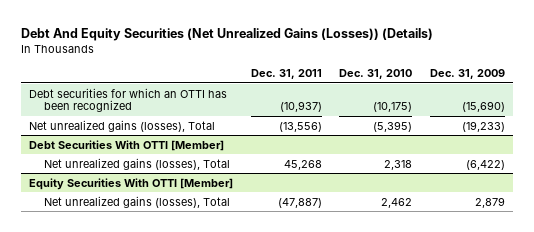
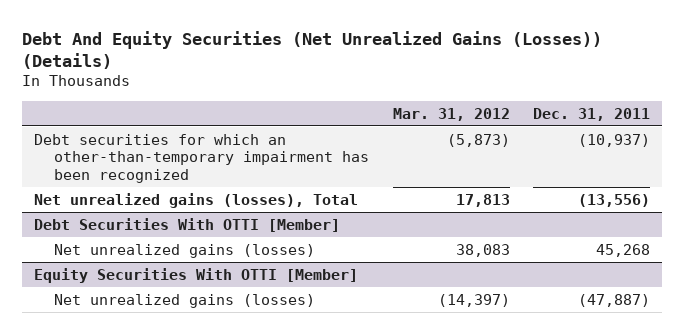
- | Dec. 31, 2011 | Dec. 31, 2010 | Dec. 31, 2009
+ | Mar. 31, 2012 | Dec. 31, 2011
- Debt securities for which an OTTI has been recognized | (10,937) | (10,175) | (15,690)
+ Debt securities for which an other-than-temporary impairment has been recognized | (5,873) | (10,937)
@ Debt Securities With OTTI [Member]
- Net unrealized gains (losses), Total | 45,268 | 2,318 | (6,422)
+ Net unrealized gains (losses) | 38,083 | 45,268
@ Equity Securities With OTTI [Member]
- Net unrealized gains (losses), Total | (47,887) | 2,462 | 2,879
+ Net unrealized gains (losses) | (14,397) | (47,887)

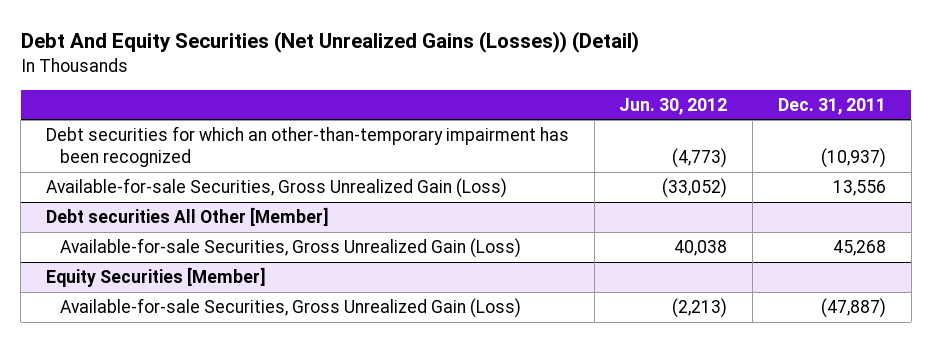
- Debt And Equity Securities (Net Unrealized Gains (Losses)) (Details)
+ Debt And Equity Securities (Net Unrealized Gains (Losses)) (Detail)
- | Mar. 31, 2012 | Dec. 31, 2011
+ | Jun. 30, 2012 | Dec. 31, 2011
- Net unrealized gains (losses), Total | 17,813 | (13,556)
- Debt Securities With OTTI [Member]
- Net unrealized gains (losses) | 38,083 | 45,268
- Equity Securities With OTTI [Member]
- Net unrealized gains (losses) | (14,397) | (47,887)
+ Available-for-sale Securities, Gross Unrealized Gain (Loss) | (33,052) | 13,556
+ Debt securities All Other [Member]
+ Available-for-sale Securities, Gross Unrealized Gain (Loss) | 40,038 | 45,268
+ Equity Securities [Member]
+ Available-for-sale Securities, Gross Unrealized Gain (Loss) | (2,213) | (47,887)

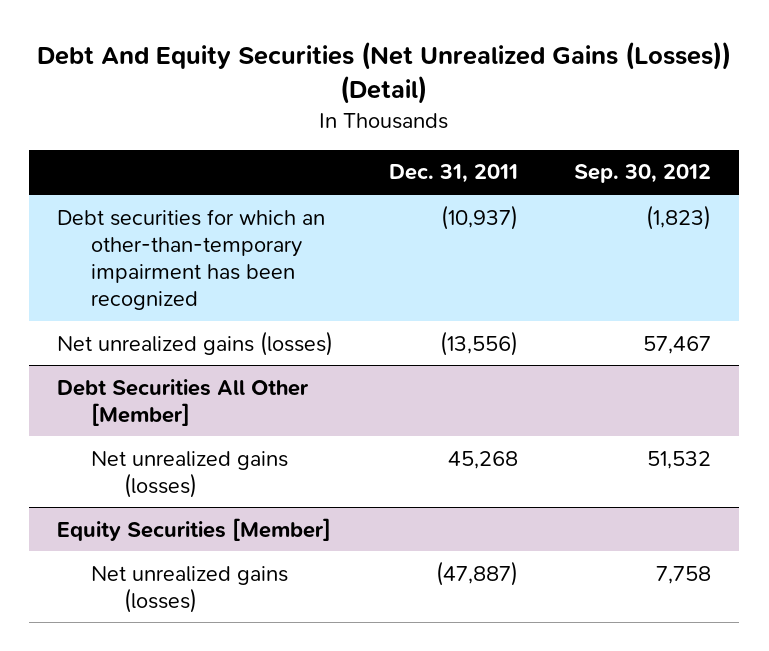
- | Jun. 30, 2012 | Dec. 31, 2011
+ | Dec. 31, 2011 | Sep. 30, 2012
- Available-for-sale Securities, Gross Unrealized Gain (Loss) | (33,052) | 13,556
- Debt securities All Other [Member]
- Available-for-sale Securities, Gross Unrealized Gain (Loss) | 40,038 | 45,268
+ Net unrealized gains (losses) | (13,556) | 57,467
+ Debt Securities All Other [Member]
+ Net unrealized gains (losses) | 45,268 | 51,532
@ Equity Securities [Member]
- Available-for-sale Securities, Gross Unrealized Gain (Loss) | (2,213) | (47,887)
+ Net unrealized gains (losses) | (47,887) | 7,758

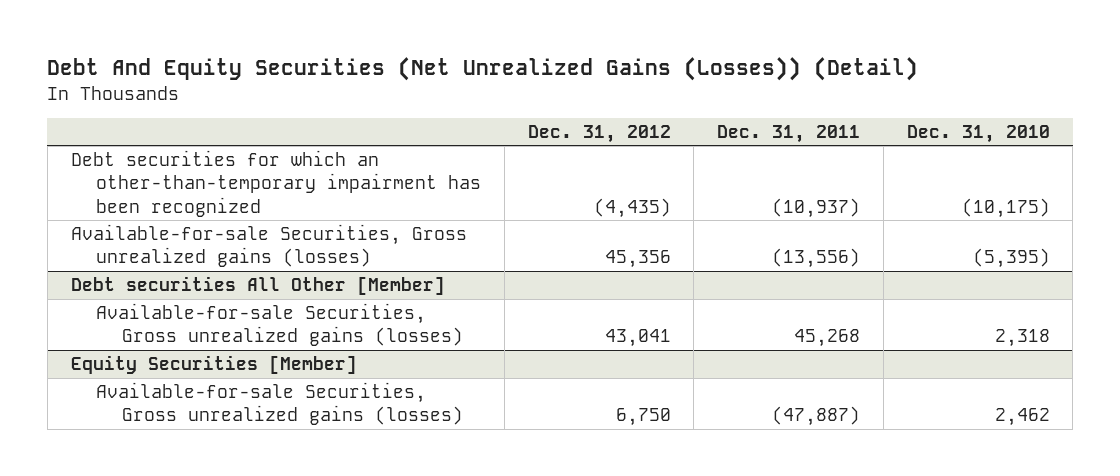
- | Dec. 31, 2011 | Sep. 30, 2012
+ | Dec. 31, 2012 | Dec. 31, 2011 | Dec. 31, 2010
- Net unrealized gains (losses) | (13,556) | 57,467
- Debt Securities All Other [Member]
- Net unrealized gains (losses) | 45,268 | 51,532
+ Available-for-sale Securities, Gross unrealized gains (losses) | 45,356 | (13,556) | (5,395)
+ Debt securities All Other [Member]
+ Available-for-sale Securities, Gross unrealized gains (losses) | 43,041 | 45,268 | 2,318
@ Equity Securities [Member]
- Net unrealized gains (losses) | (47,887) | 7,758
+ Available-for-sale Securities, Gross unrealized gains (losses) | 6,750 | (47,887) | 2,462

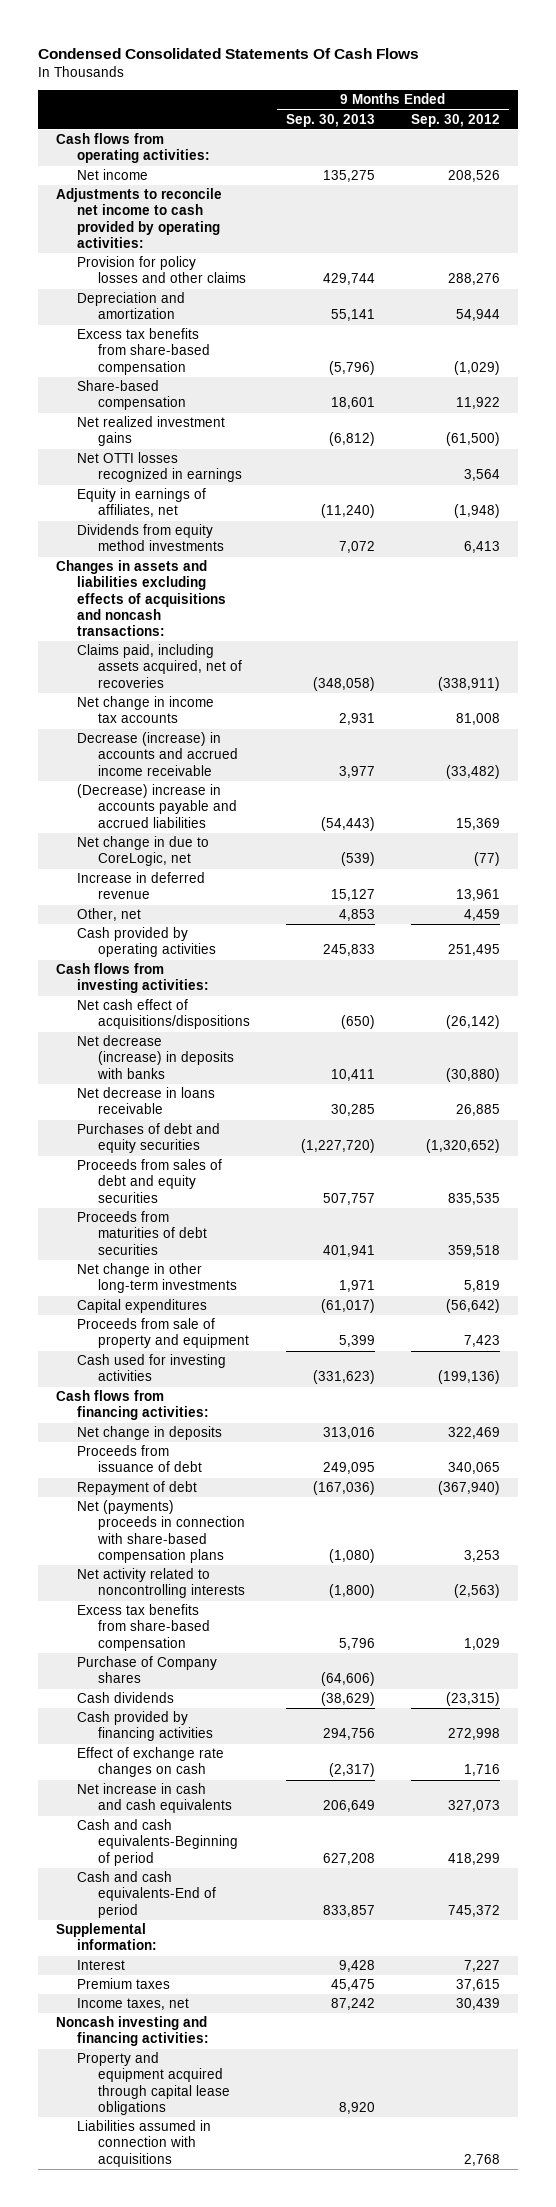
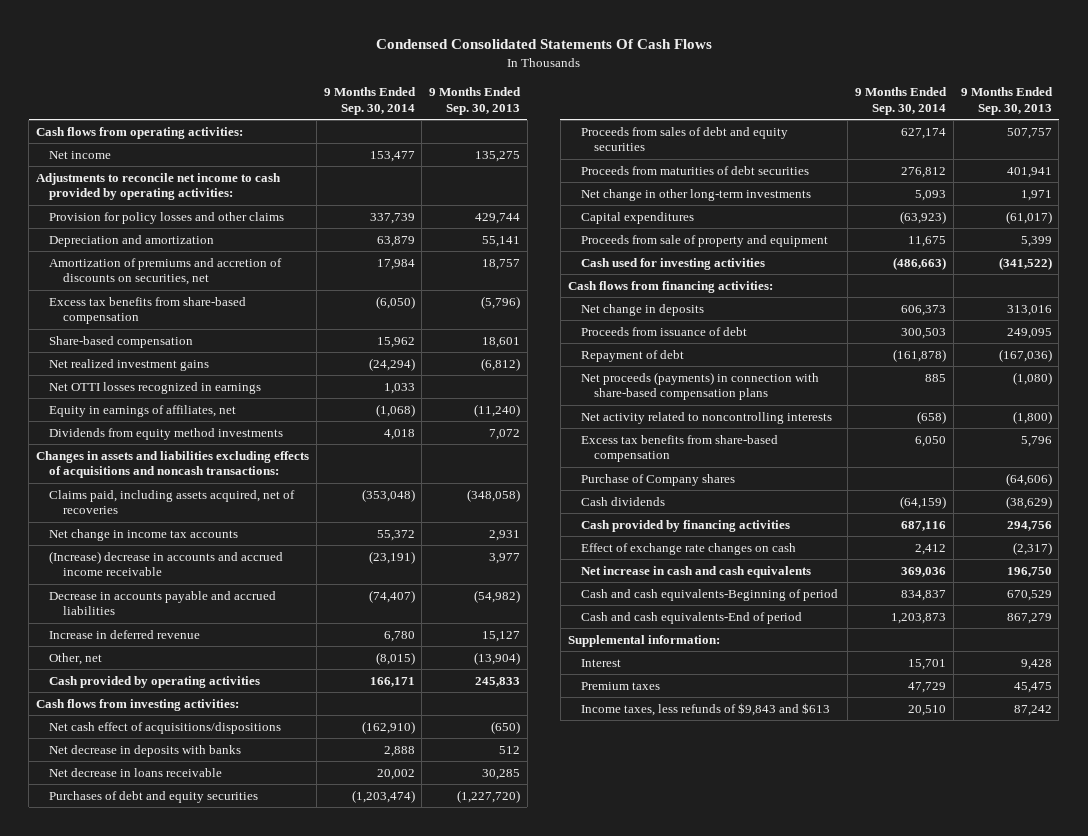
- | 9 Months Ended Sep. 30, 2013 | 9 Months Ended Sep. 30, 2012
+ | 9 Months Ended Sep. 30, 2014 | 9 Months Ended Sep. 30, 2013
+ Amortization of premiums and accretion of discounts on securities, net | 17,984 | 18,757
- Decrease (increase) in accounts and accrued income receivable | 3,977 | (33,482)
- (Decrease) increase in accounts payable and accrued liabilities | (54,443) | 15,369
- Net change in due to CoreLogic, net | (539) | (77)
+ (Increase) decrease in accounts and accrued income receivable | (23,191) | 3,977
+ Decrease in accounts payable and accrued liabilities | (74,407) | (54,982)
- Other, net | 4,853 | 4,459
+ Other, net | (8,015) | (13,904)
- Net decrease (increase) in deposits with banks | 10,411 | (30,880)
+ Net decrease in deposits with banks | 2,888 | 512
- Cash used for investing activities | (331,623) | (199,136)
+ Cash used for investing activities | (486,663) | (341,522)
- Net (payments) proceeds in connection with share-based compensation plans | (1,080) | 3,253
+ Net proceeds (payments) in connection with share-based compensation plans | 885 | (1,080)
- Net increase in cash and cash equivalents | 206,649 | 327,073
- Cash and cash equivalents-Beginning of period | 627,208 | 418,299
- Cash and cash equivalents-End of period | 833,857 | 745,372
+ Net increase in cash and cash equivalents | 369,036 | 196,750
+ Cash and cash equivalents-Beginning of period | 834,837 | 670,529
+ Cash and cash equivalents-End of period | 1,203,873 | 867,279
- Income taxes, net | 87,242 | 30,439
- Noncash investing and financing activities:
- Property and equipment acquired through capital lease obligations | 8,920 |
- Liabilities assumed in connection with acquisitions | | 2,768
+ Income taxes, less refunds of $9,843 and $613 | 20,510 | 87,242

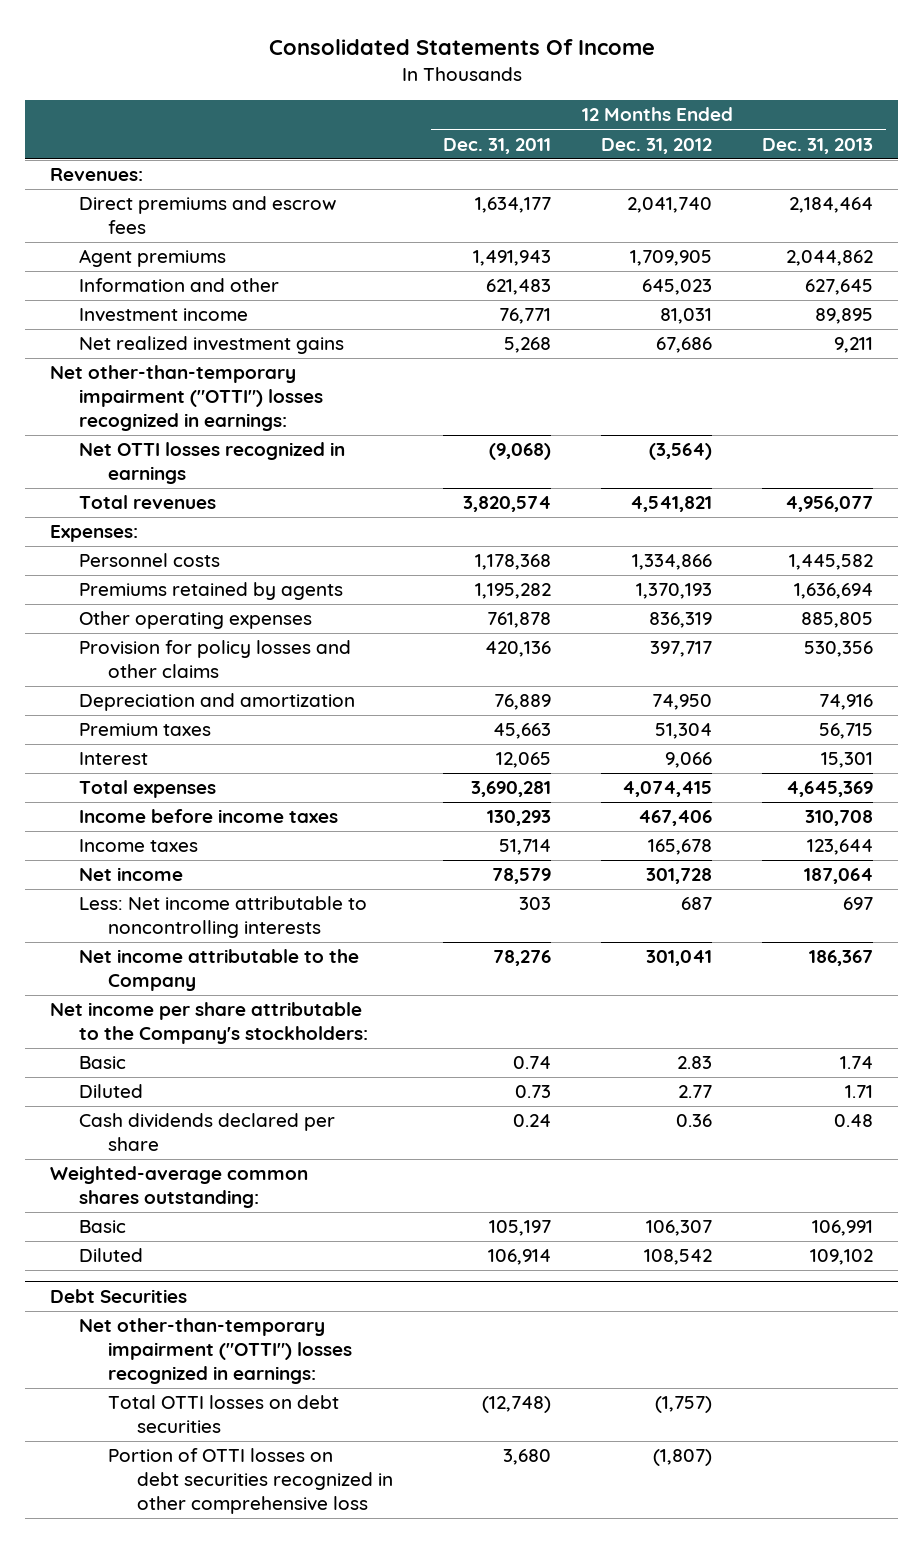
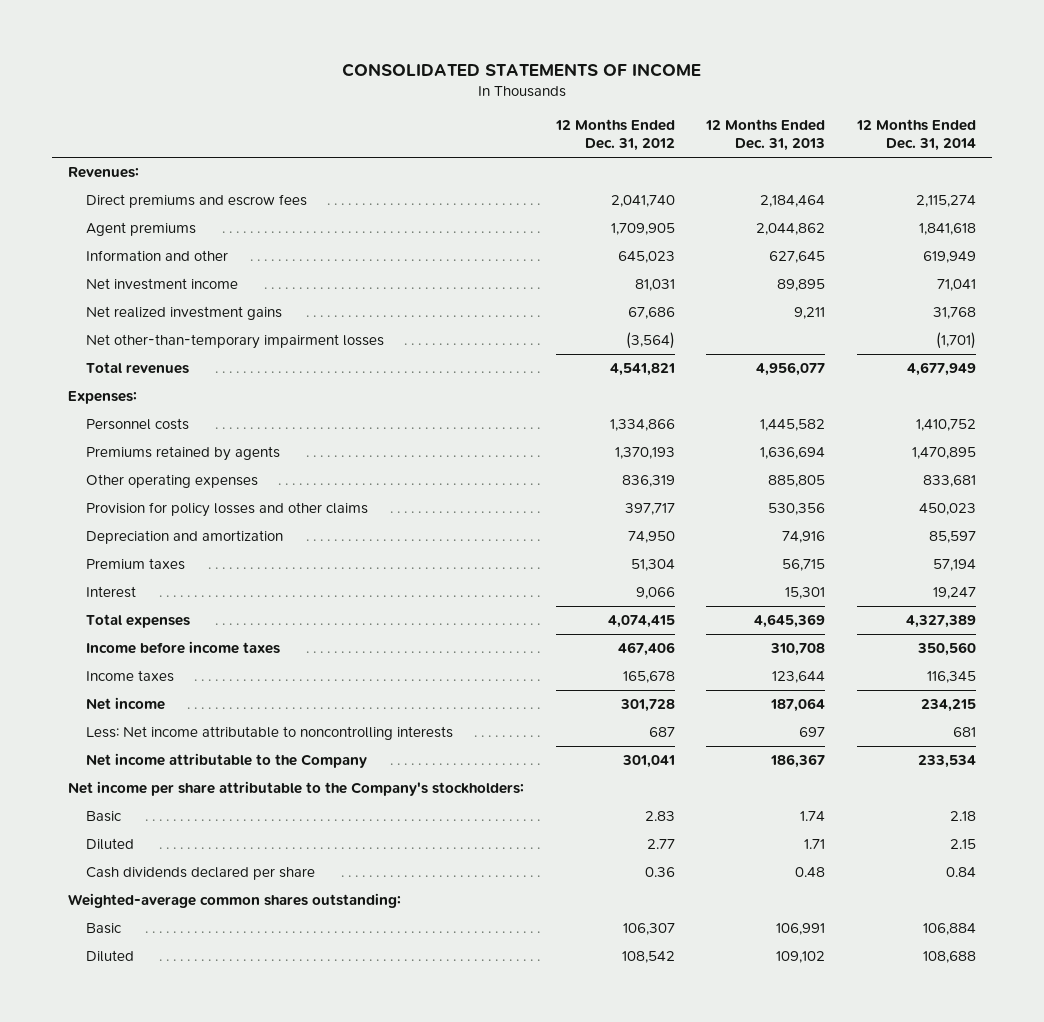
- Consolidated Statements Of Income
+ CONSOLIDATED STATEMENTS OF INCOME
- | 12 Months Ended Dec. 31, 2011 | 12 Months Ended Dec. 31, 2012 | 12 Months Ended Dec. 31, 2013
+ | 12 Months Ended Dec. 31, 2012 | 12 Months Ended Dec. 31, 2013 | 12 Months Ended Dec. 31, 2014
- Investment income | 76,771 | 81,031 | 89,895
+ Net investment income | 81,031 | 89,895 | 71,041
- Net other-than-temporary impairment ("OTTI") losses recognized in earnings:
- Net OTTI losses recognized in earnings | (9,068) | (3,564) |
+ Net other-than-temporary impairment losses | (3,564) | | (1,701)
- Debt Securities
- Net other-than-temporary impairment ("OTTI") losses recognized in earnings:
- Total OTTI losses on debt securities | (12,748) | (1,757) |
- Portion of OTTI losses on debt securities recognized in other comprehensive loss | 3,680 | (1,807) |

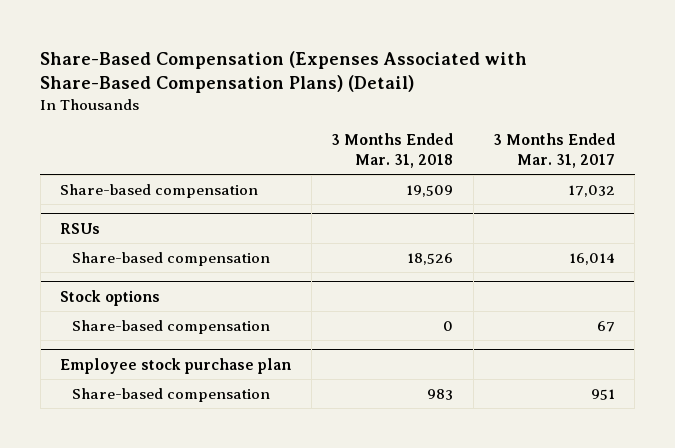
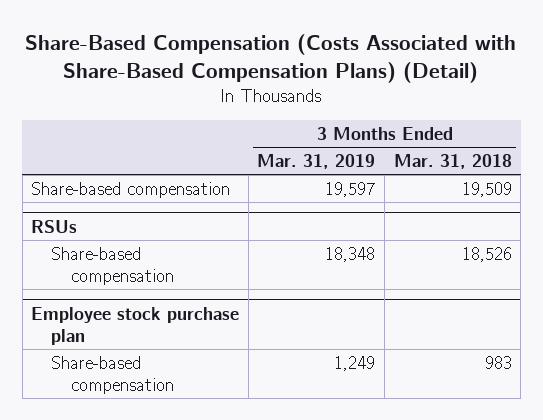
- Share-Based Compensation (Expenses Associated with Share-Based Compensation Plans) (Detail)
+ Share-Based Compensation (Costs Associated with Share-Based Compensation Plans) (Detail)
- | 3 Months Ended Mar. 31, 2018 | 3 Months Ended Mar. 31, 2017
+ | 3 Months Ended Mar. 31, 2019 | 3 Months Ended Mar. 31, 2018
- Stock options
- Share-based compensation | 0 | 67

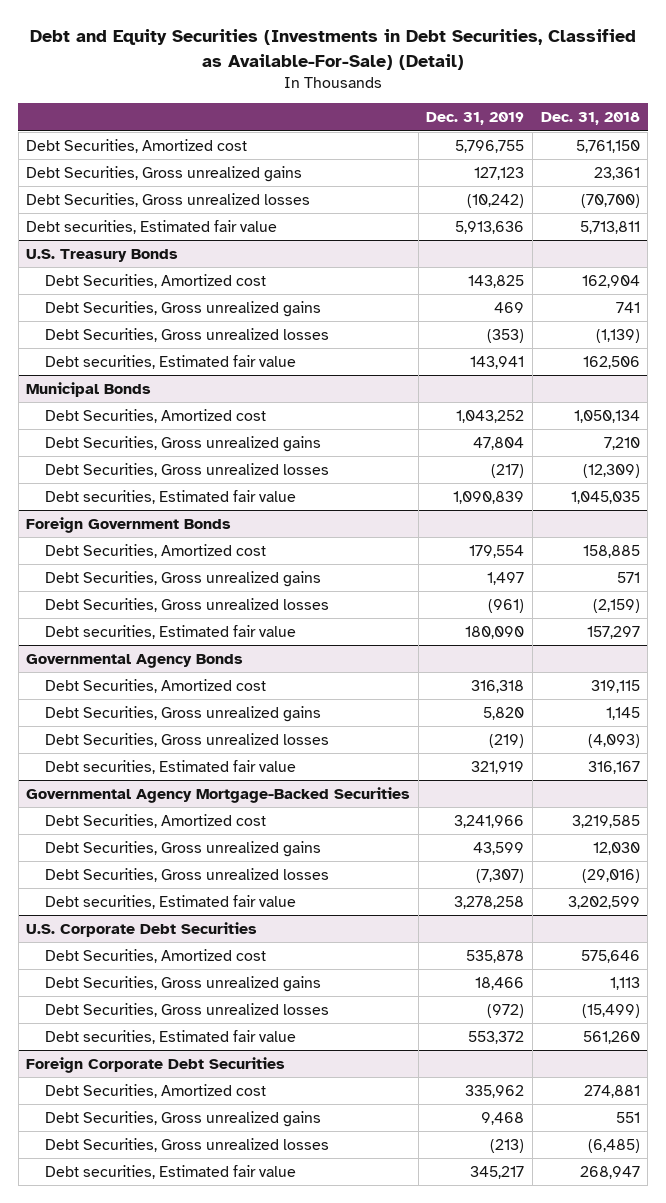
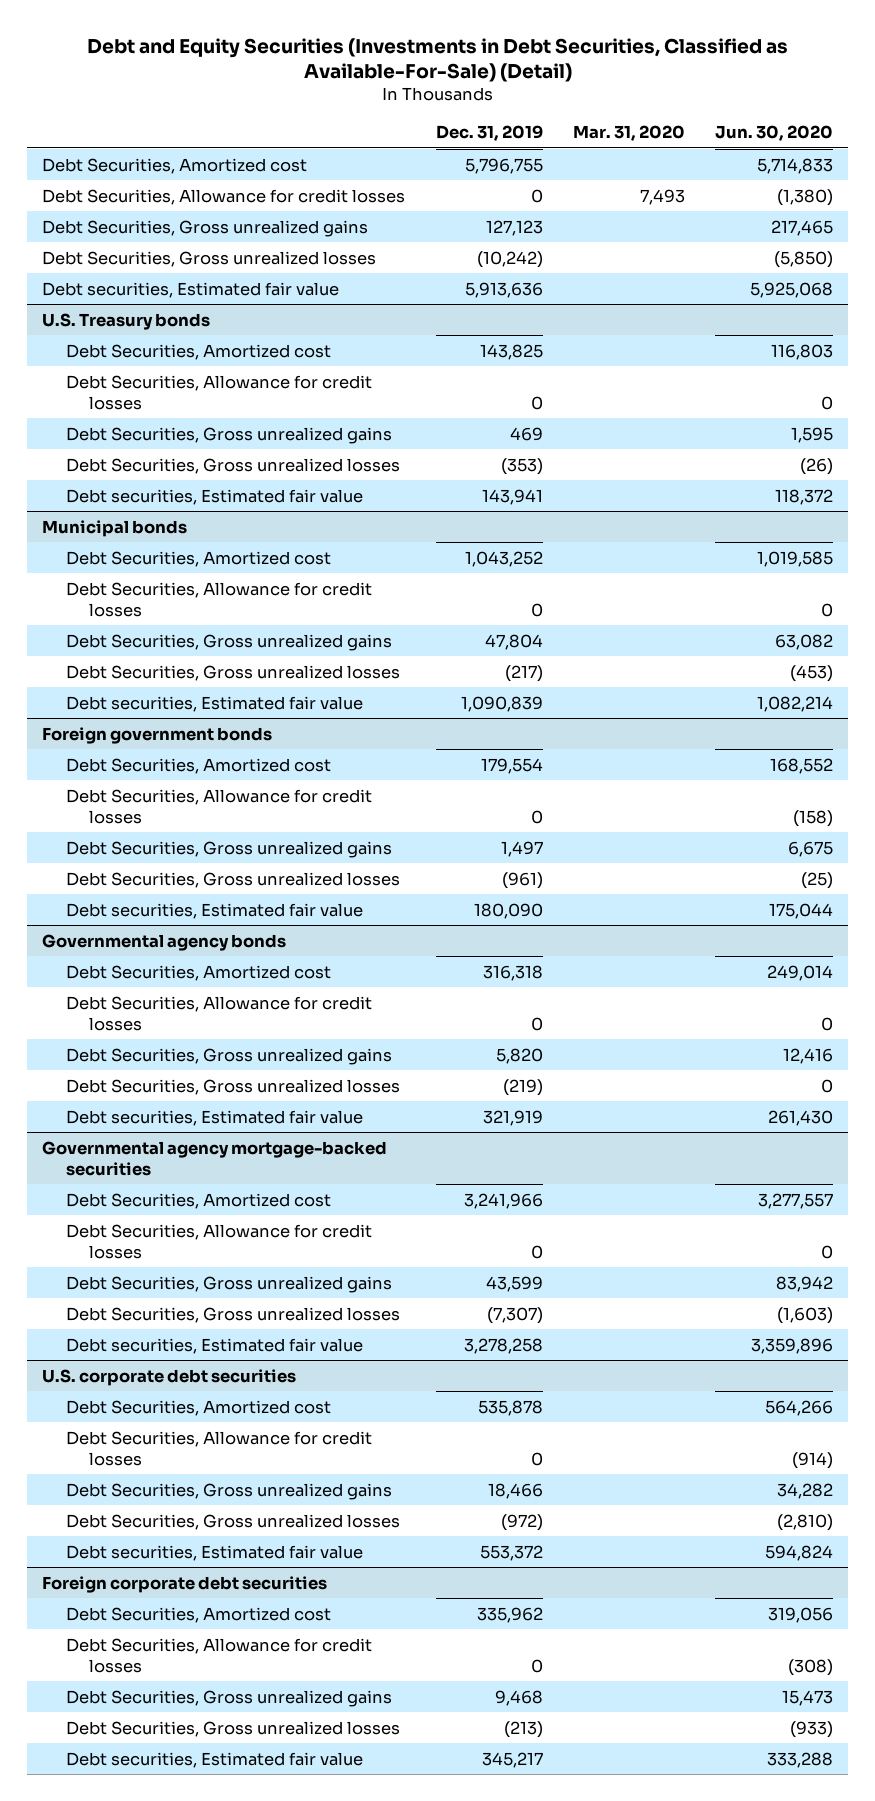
- | Dec. 31, 2019 | Dec. 31, 2018
+ | Dec. 31, 2019 | Mar. 31, 2020 | Jun. 30, 2020
+ Debt Securities, Allowance for credit losses | 0 | 7,493 | (1,380)
- U.S. Treasury Bonds
+ U.S. Treasury bonds
+ Debt Securities, Allowance for credit losses | 0 | | 0
- Municipal Bonds
+ Municipal bonds
+ Debt Securities, Allowance for credit losses | 0 | | 0
- Foreign Government Bonds
+ Foreign government bonds
+ Debt Securities, Allowance for credit losses | 0 | | (158)
- Governmental Agency Bonds
+ Governmental agency bonds
+ Debt Securities, Allowance for credit losses | 0 | | 0
- Governmental Agency Mortgage-Backed Securities
+ Governmental agency mortgage-backed securities
+ Debt Securities, Allowance for credit losses | 0 | | 0
- U.S. Corporate Debt Securities
+ U.S. corporate debt securities
+ Debt Securities, Allowance for credit losses | 0 | | (914)
- Foreign Corporate Debt Securities
+ Foreign corporate debt securities
+ Debt Securities, Allowance for credit losses | 0 | | (308)

